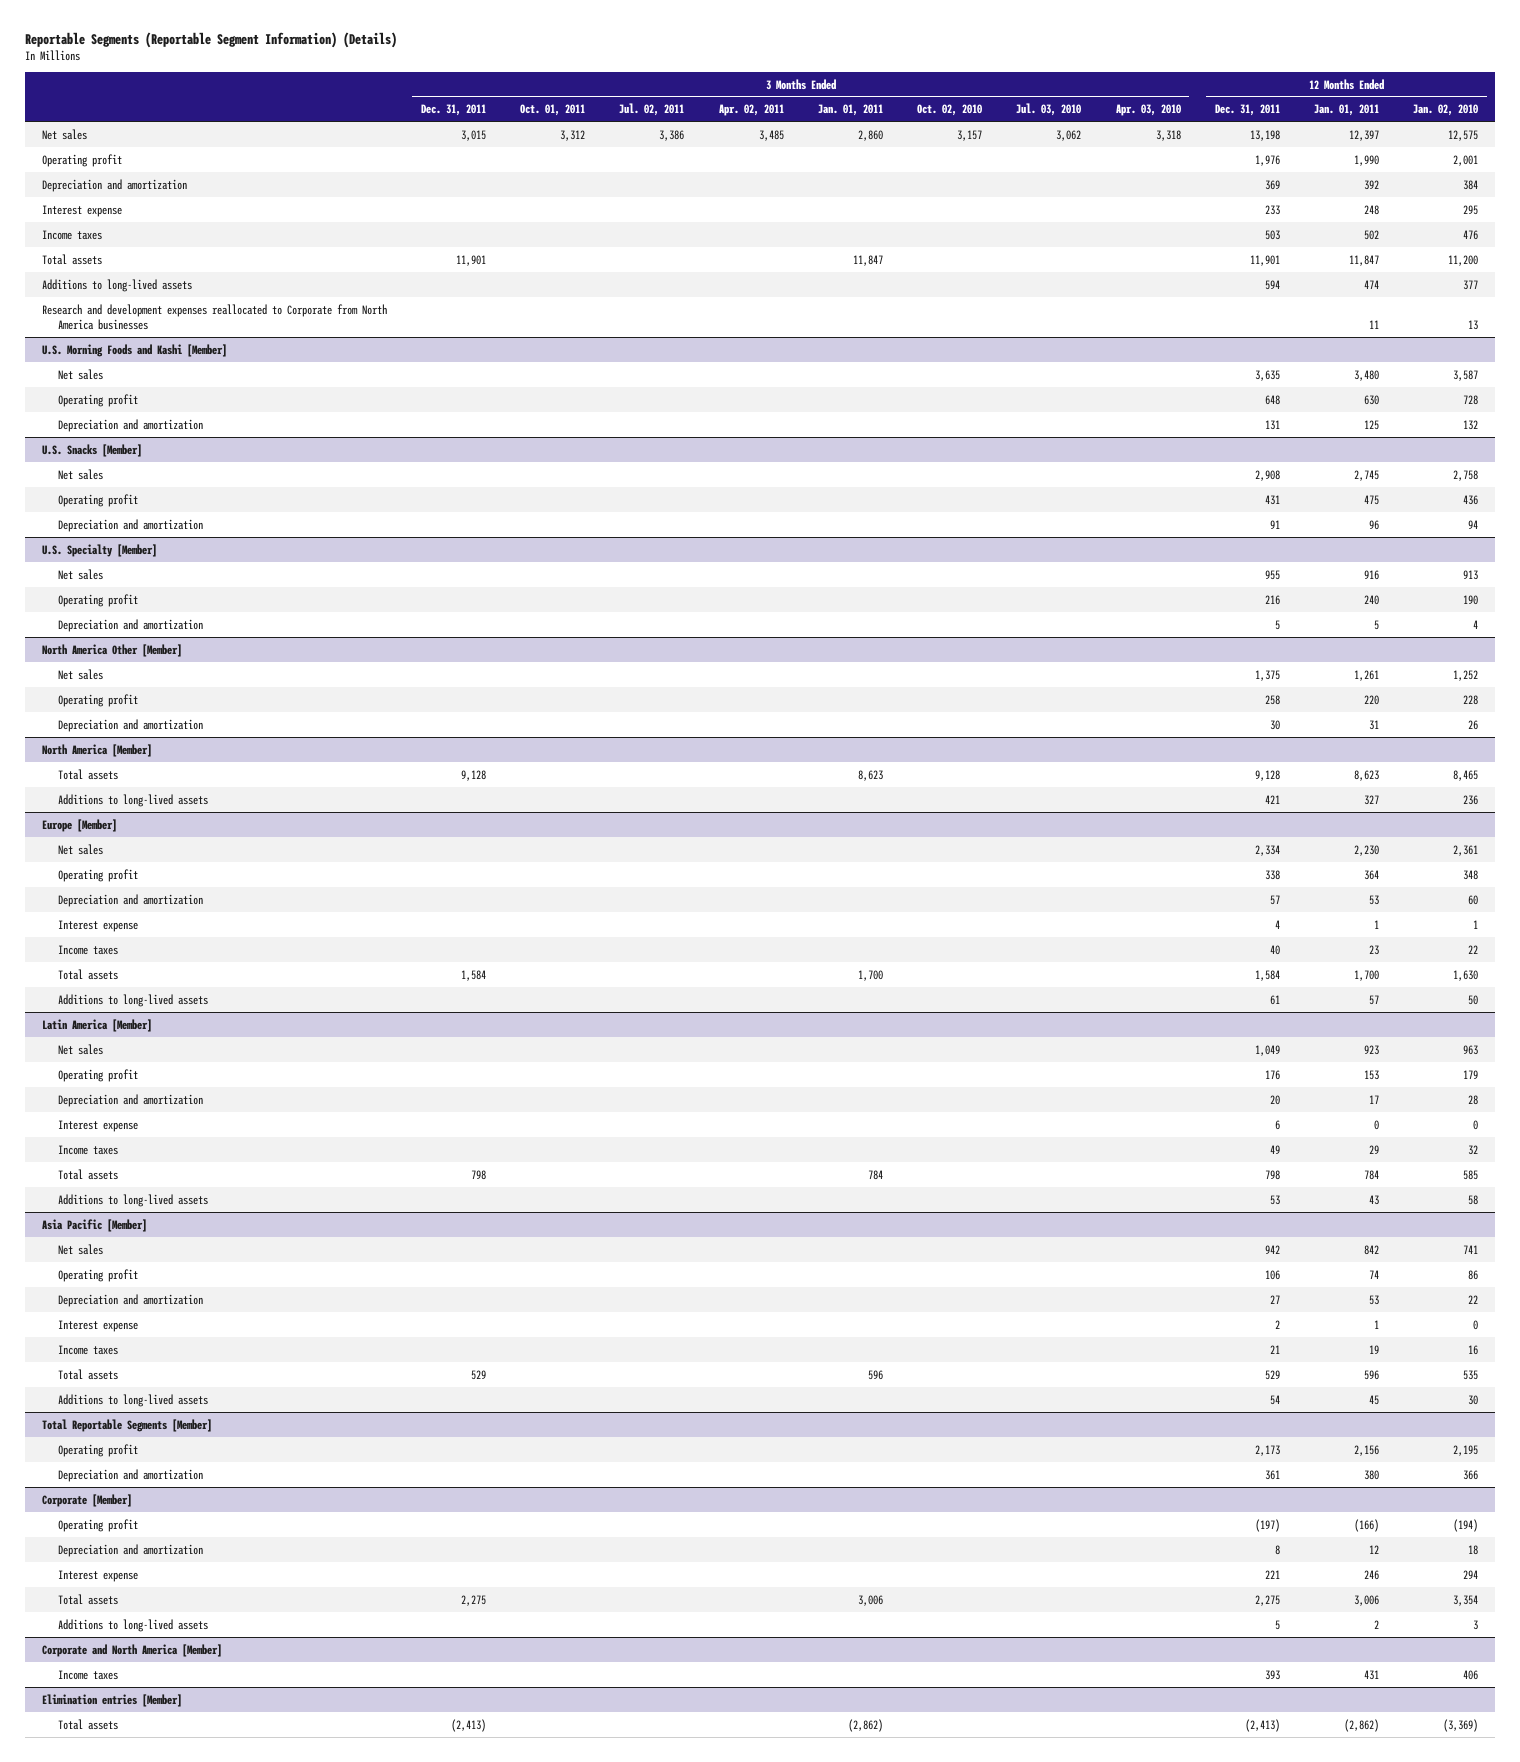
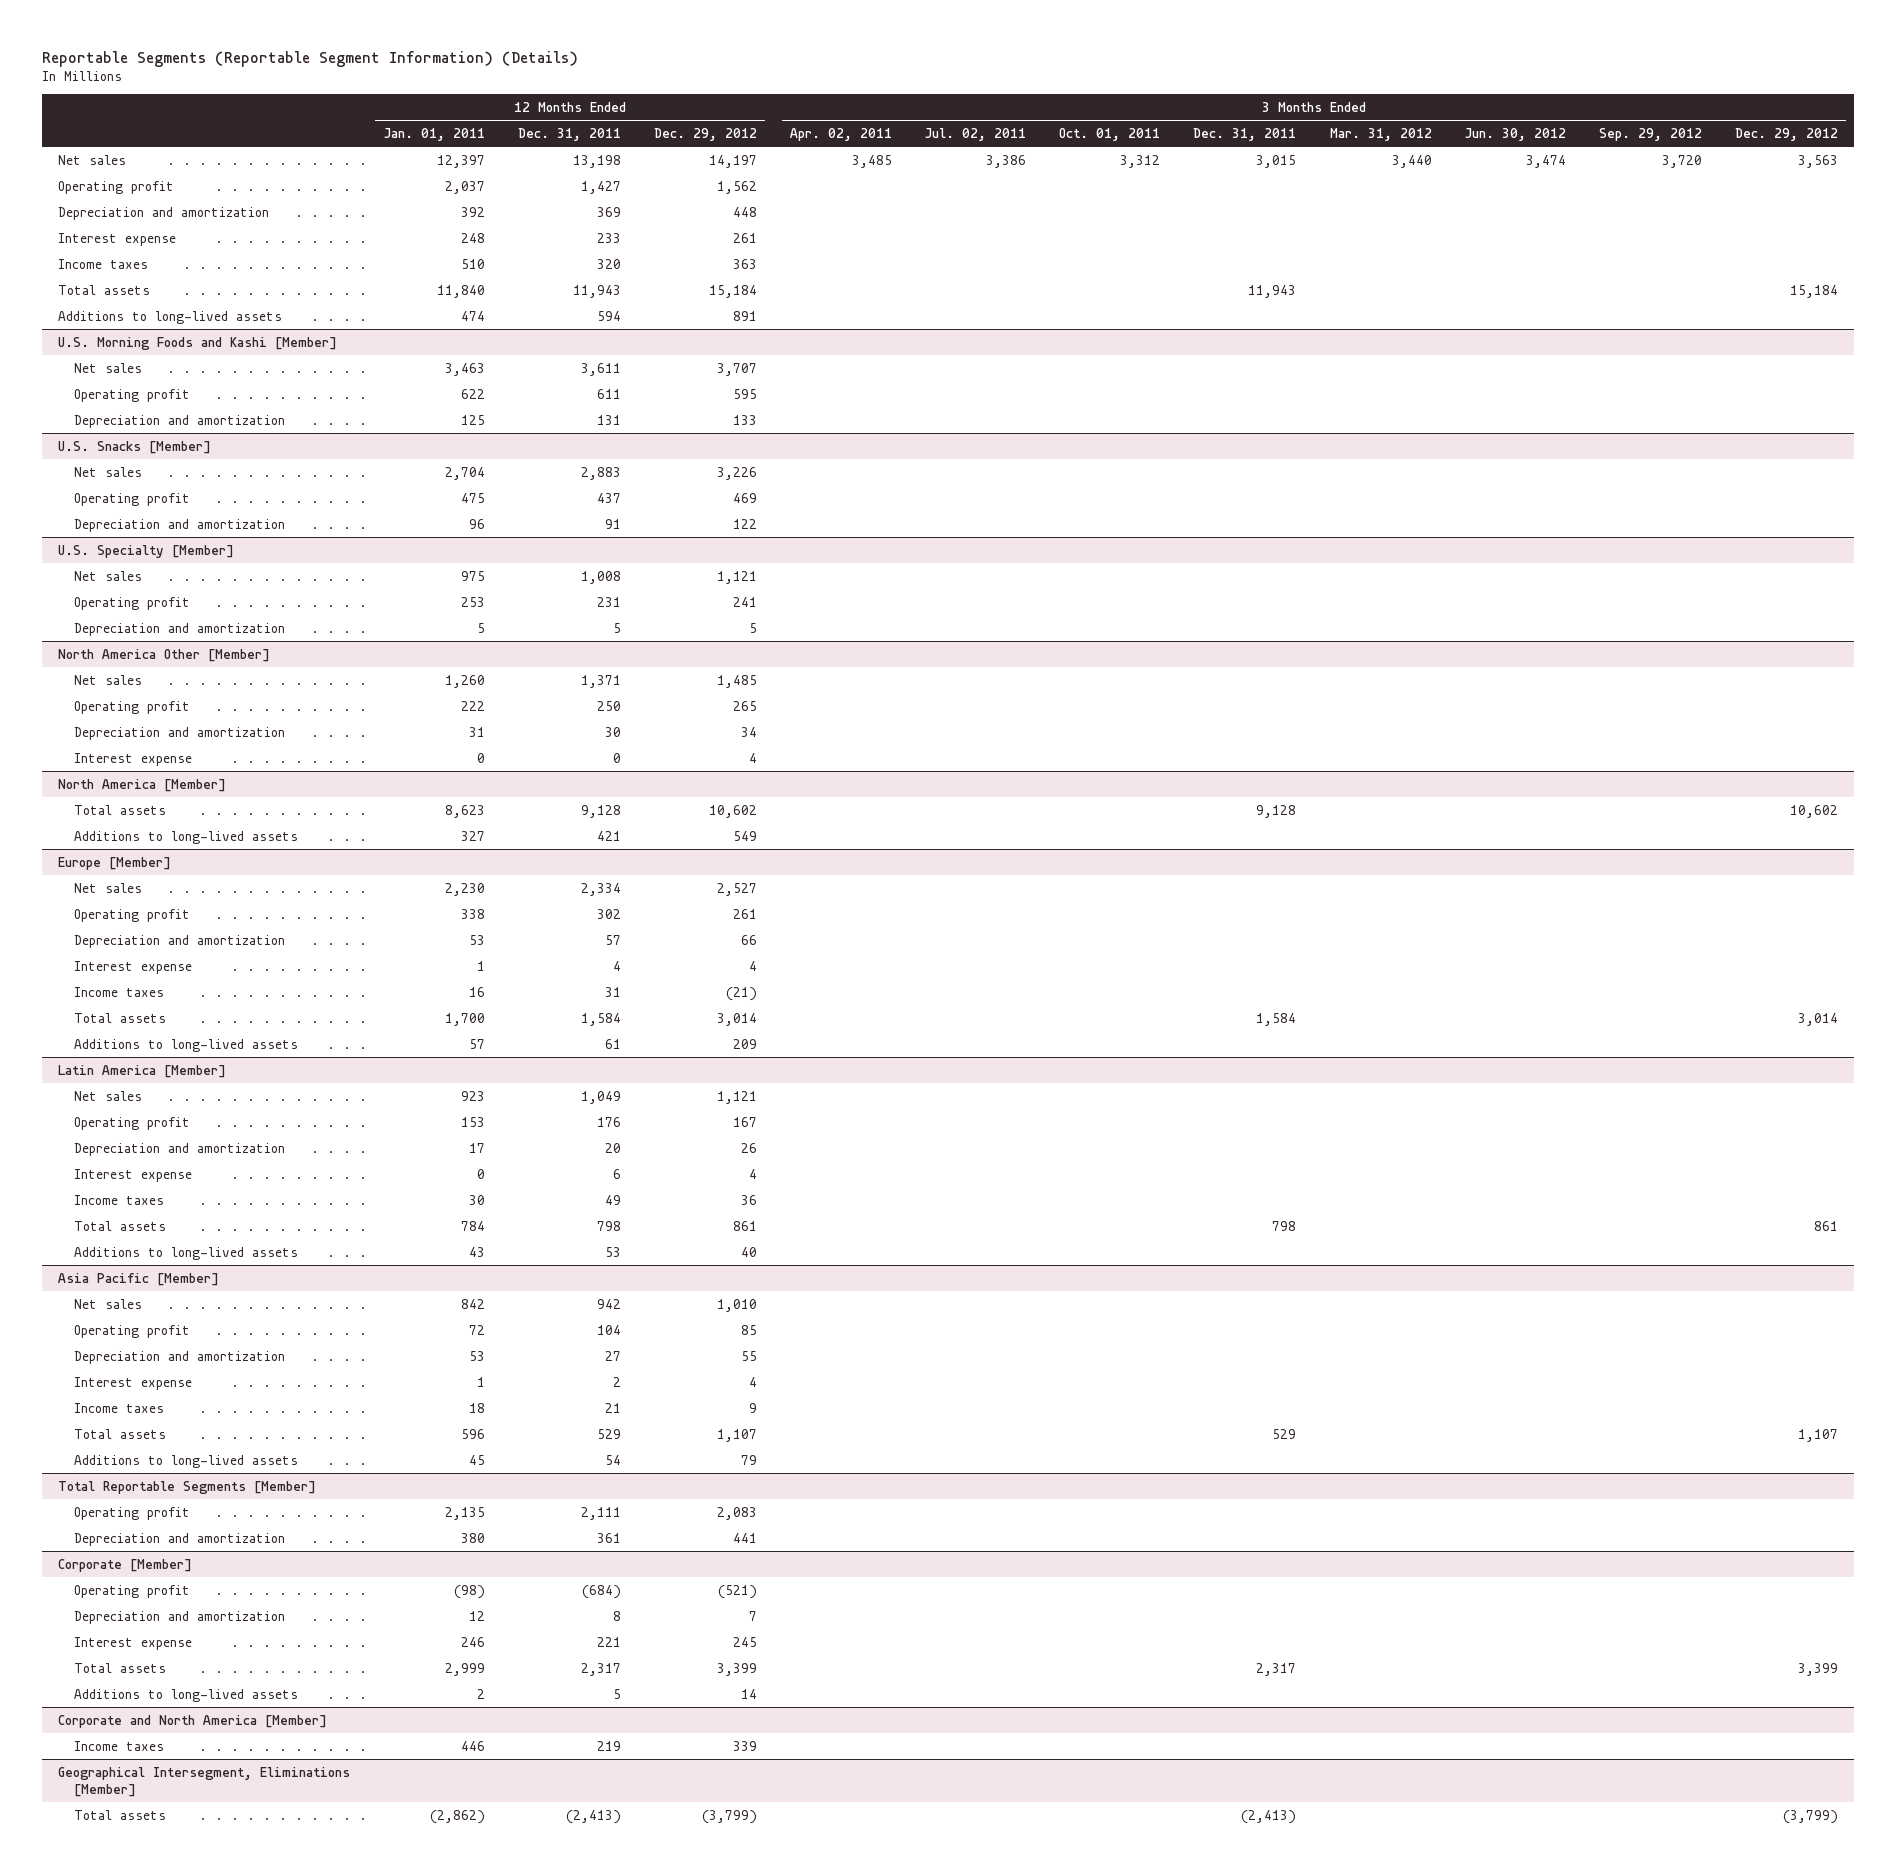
- | 3 Months Ended Dec. 31, 2011 | 3 Months Ended Oct. 01, 2011 | 3 Months Ended Jul. 02, 2011 | 3 Months Ended Apr. 02, 2011 | 3 Months Ended Jan. 01, 2011 | 3 Months Ended Oct. 02, 2010 | 3 Months Ended Jul. 03, 2010 | 3 Months Ended Apr. 03, 2010 | 12 Months Ended Dec. 31, 2011 | 12 Months Ended Jan. 01, 2011 | 12 Months Ended Jan. 02, 2010
+ | 12 Months Ended Jan. 01, 2011 | 12 Months Ended Dec. 31, 2011 | 12 Months Ended Dec. 29, 2012 | 3 Months Ended Apr. 02, 2011 | 3 Months Ended Jul. 02, 2011 | 3 Months Ended Oct. 01, 2011 | 3 Months Ended Dec. 31, 2011 | 3 Months Ended Mar. 31, 2012 | 3 Months Ended Jun. 30, 2012 | 3 Months Ended Sep. 29, 2012 | 3 Months Ended Dec. 29, 2012
- Operating profit | | | | | | | | | 1,976 | 1,990 | 2,001
+ Operating profit | 2,037 | 1,427 | 1,562 | | | | | | | |
- Income taxes | | | | | | | | | 503 | 502 | 476
- Total assets | 11,901 | | | | 11,847 | | | | 11,901 | 11,847 | 11,200
+ Income taxes | 510 | 320 | 363 | | | | | | | |
+ Total assets | 11,840 | 11,943 | 15,184 | | | | 11,943 | | | | 15,184
- Research and development expenses reallocated to Corporate from North America businesses | | | | | | | | | | 11 | 13
@ U.S. Morning Foods and Kashi [Member]
- Net sales | | | | | | | | | 3,635 | 3,480 | 3,587
- Operating profit | | | | | | | | | 648 | 630 | 728
+ Net sales | 3,463 | 3,611 | 3,707 | | | | | | | |
+ Operating profit | 622 | 611 | 595 | | | | | | | |
@ U.S. Snacks [Member]
- Net sales | | | | | | | | | 2,908 | 2,745 | 2,758
- Operating profit | | | | | | | | | 431 | 475 | 436
+ Net sales | 2,704 | 2,883 | 3,226 | | | | | | | |
+ Operating profit | 475 | 437 | 469 | | | | | | | |
@ U.S. Specialty [Member]
- Net sales | | | | | | | | | 955 | 916 | 913
- Operating profit | | | | | | | | | 216 | 240 | 190
+ Net sales | 975 | 1,008 | 1,121 | | | | | | | |
+ Operating profit | 253 | 231 | 241 | | | | | | | |
@ North America Other [Member]
- Net sales | | | | | | | | | 1,375 | 1,261 | 1,252
- Operating profit | | | | | | | | | 258 | 220 | 228
+ Net sales | 1,260 | 1,371 | 1,485 | | | | | | | |
+ Operating profit | 222 | 250 | 265 | | | | | | | |
+ Interest expense | 0 | 0 | 4 | | | | | | | |
@ Europe [Member]
- Operating profit | | | | | | | | | 338 | 364 | 348
+ Operating profit | 338 | 302 | 261 | | | | | | | |
- Income taxes | | | | | | | | | 40 | 23 | 22
+ Income taxes | 16 | 31 | (21) | | | | | | | |
@ Latin America [Member]
- Income taxes | | | | | | | | | 49 | 29 | 32
+ Income taxes | 30 | 49 | 36 | | | | | | | |
@ Asia Pacific [Member]
- Operating profit | | | | | | | | | 106 | 74 | 86
+ Operating profit | 72 | 104 | 85 | | | | | | | |
- Income taxes | | | | | | | | | 21 | 19 | 16
+ Income taxes | 18 | 21 | 9 | | | | | | | |
@ Total Reportable Segments [Member]
- Operating profit | | | | | | | | | 2,173 | 2,156 | 2,195
+ Operating profit | 2,135 | 2,111 | 2,083 | | | | | | | |
@ Corporate [Member]
- Operating profit | | | | | | | | | (197) | (166) | (194)
+ Operating profit | (98) | (684) | (521) | | | | | | | |
- Total assets | 2,275 | | | | 3,006 | | | | 2,275 | 3,006 | 3,354
+ Total assets | 2,999 | 2,317 | 3,399 | | | | 2,317 | | | | 3,399
@ Corporate and North America [Member]
- Income taxes | | | | | | | | | 393 | 431 | 406
- Elimination entries [Member]
@ Corporate and North America [Member]
+ Income taxes | 446 | 219 | 339 | | | | | | | |
+ Geographical Intersegment, Eliminations [Member]

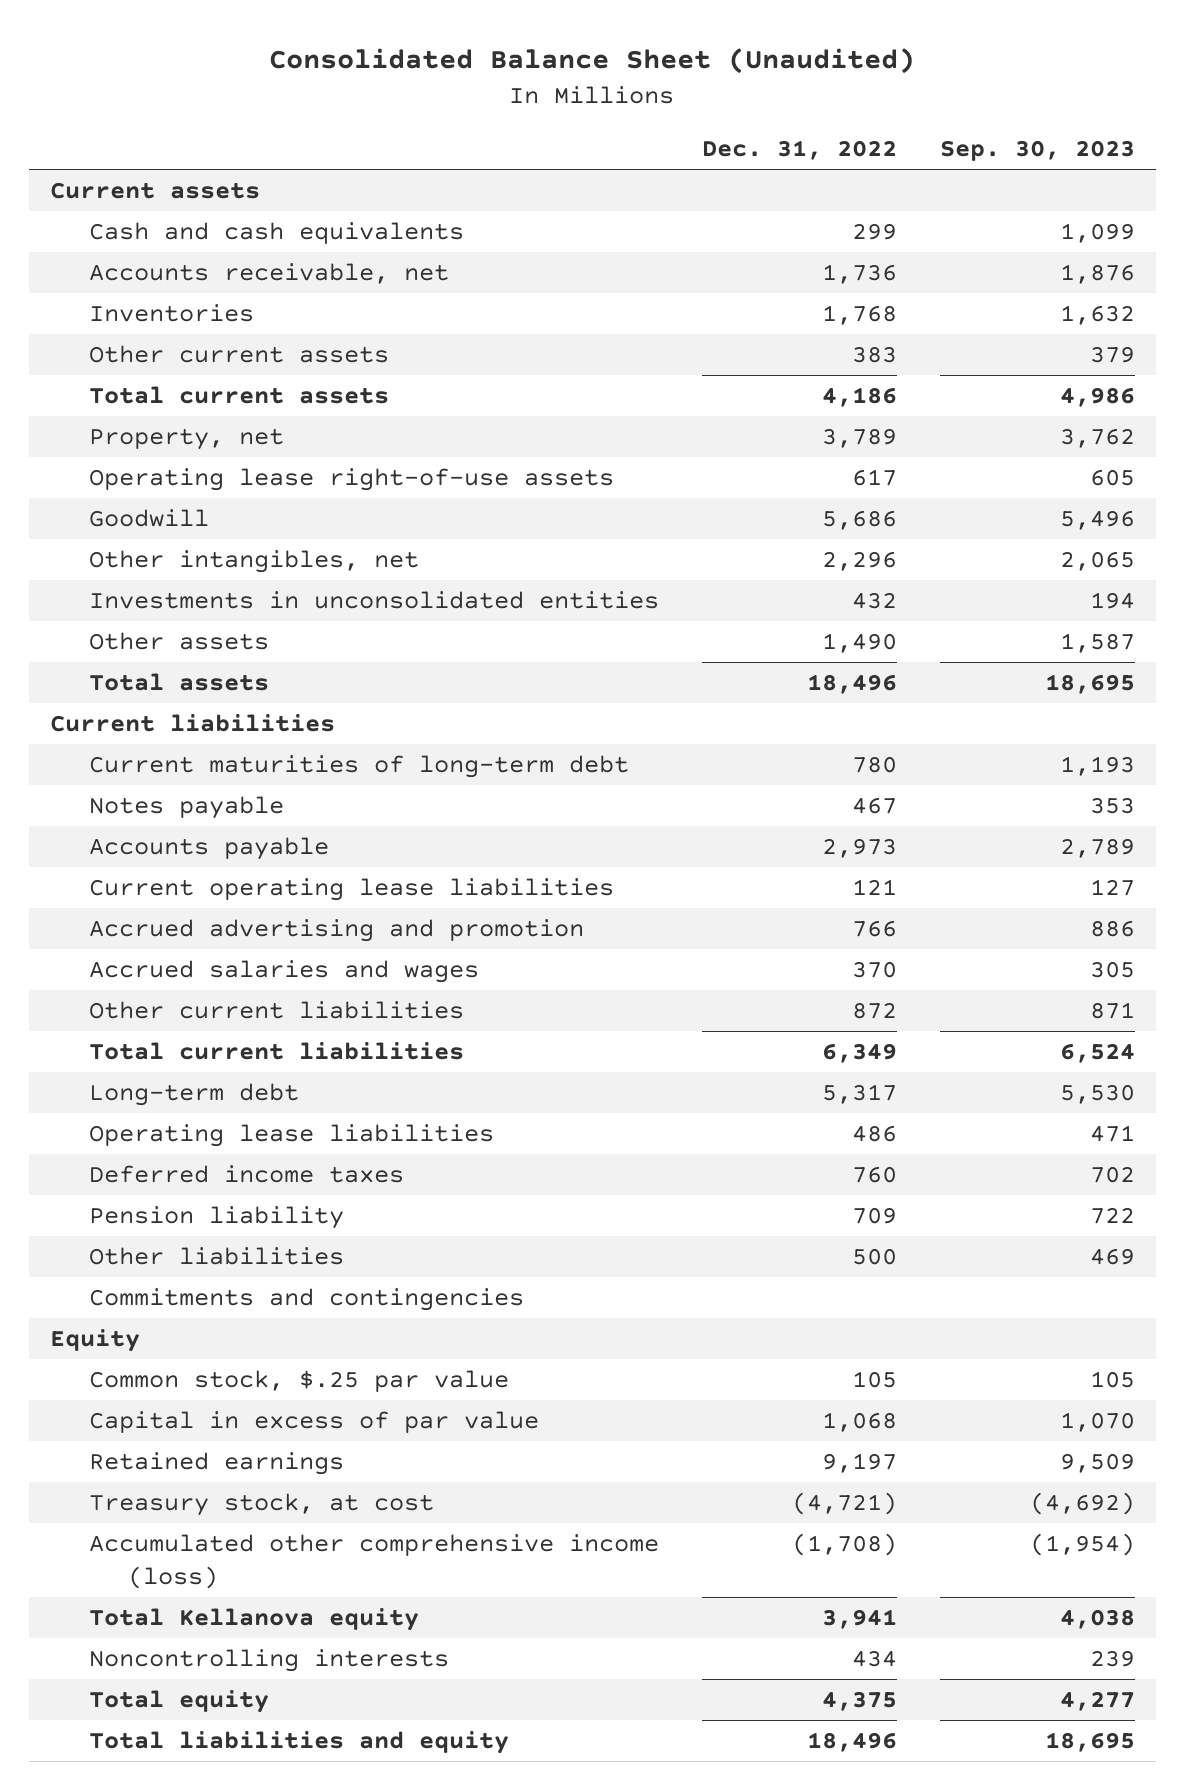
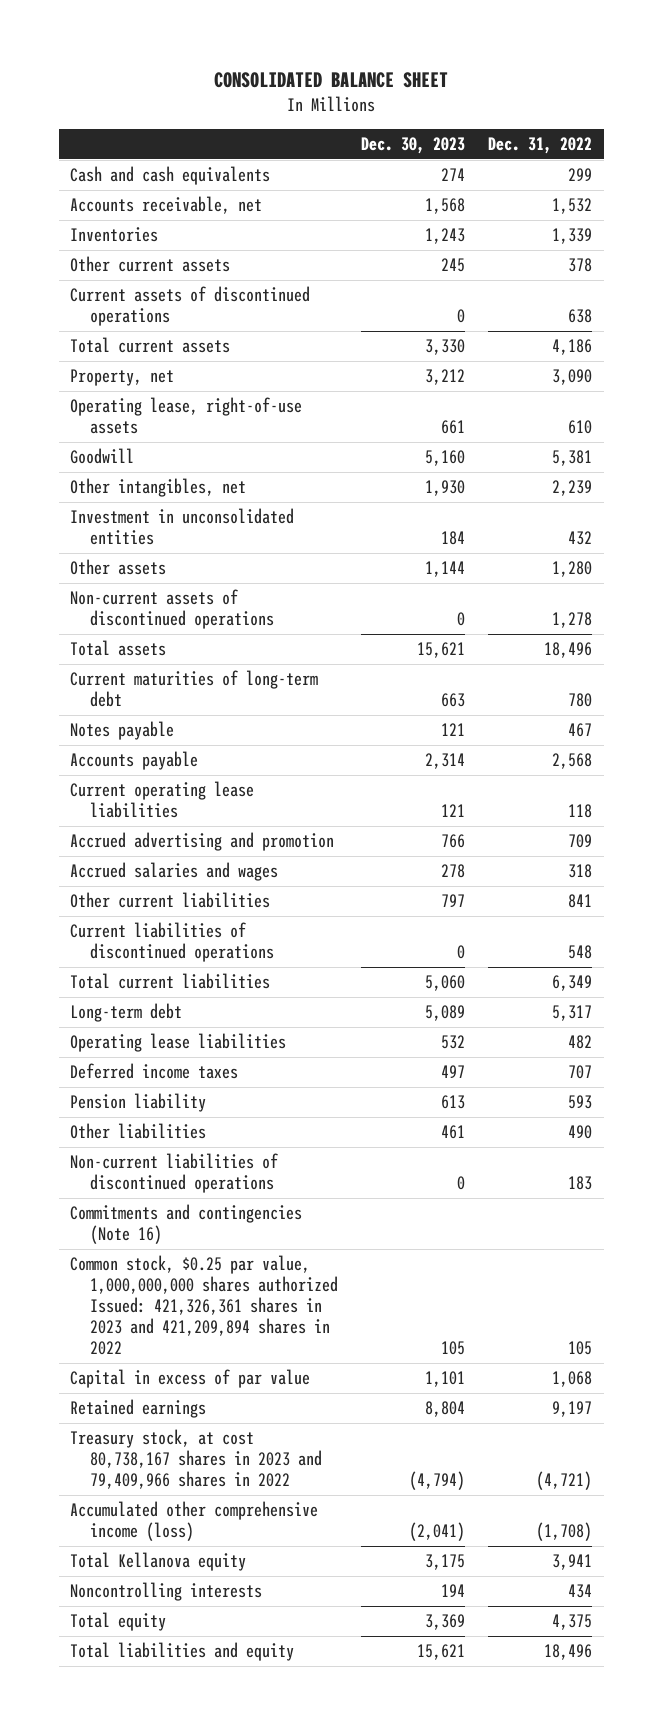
- Consolidated Balance Sheet (Unaudited)
+ CONSOLIDATED BALANCE SHEET
- | Dec. 31, 2022 | Sep. 30, 2023
+ | Dec. 30, 2023 | Dec. 31, 2022
- Current assets
- Accounts receivable, net | 1,736 | 1,876
- Inventories | 1,768 | 1,632
- Other current assets | 383 | 379
+ Accounts receivable, net | 1,568 | 1,532
+ Inventories | 1,243 | 1,339
+ Other current assets | 245 | 378
+ Current assets of discontinued operations | 0 | 638
- Property, net | 3,789 | 3,762
- Operating lease right-of-use assets | 617 | 605
- Goodwill | 5,686 | 5,496
- Other intangibles, net | 2,296 | 2,065
- Investments in unconsolidated entities | 432 | 194
- Other assets | 1,490 | 1,587
+ Property, net | 3,212 | 3,090
+ Operating lease, right-of-use assets | 661 | 610
+ Goodwill | 5,160 | 5,381
+ Other intangibles, net | 1,930 | 2,239
+ Investment in unconsolidated entities | 184 | 432
+ Other assets | 1,144 | 1,280
+ Non-current assets of discontinued operations | 0 | 1,278
- Current liabilities
- Accounts payable | 2,973 | 2,789
- Current operating lease liabilities | 121 | 127
- Accrued advertising and promotion | 766 | 886
- Accrued salaries and wages | 370 | 305
- Other current liabilities | 872 | 871
+ Accounts payable | 2,314 | 2,568
+ Current operating lease liabilities | 121 | 118
+ Accrued advertising and promotion | 766 | 709
+ Accrued salaries and wages | 278 | 318
+ Other current liabilities | 797 | 841
+ Current liabilities of discontinued operations | 0 | 548
- Operating lease liabilities | 486 | 471
- Deferred income taxes | 760 | 702
- Pension liability | 709 | 722
- Other liabilities | 500 | 469
- Commitments and contingencies
- Equity
- Common stock, $.25 par value | 105 | 105
+ Operating lease liabilities | 532 | 482
+ Deferred income taxes | 497 | 707
+ Pension liability | 613 | 593
+ Other liabilities | 461 | 490
+ Non-current liabilities of discontinued operations | 0 | 183
+ Commitments and contingencies (Note 16)
+ Common stock, $0.25 par value, 1,000,000,000 shares authorized Issued: 421,326,361 shares in 2023 and 421,209,894 shares in 2022 | 105 | 105
- Treasury stock, at cost | (4,721) | (4,692)
+ Treasury stock, at cost 80,738,167 shares in 2023 and 79,409,966 shares in 2022 | (4,794) | (4,721)

